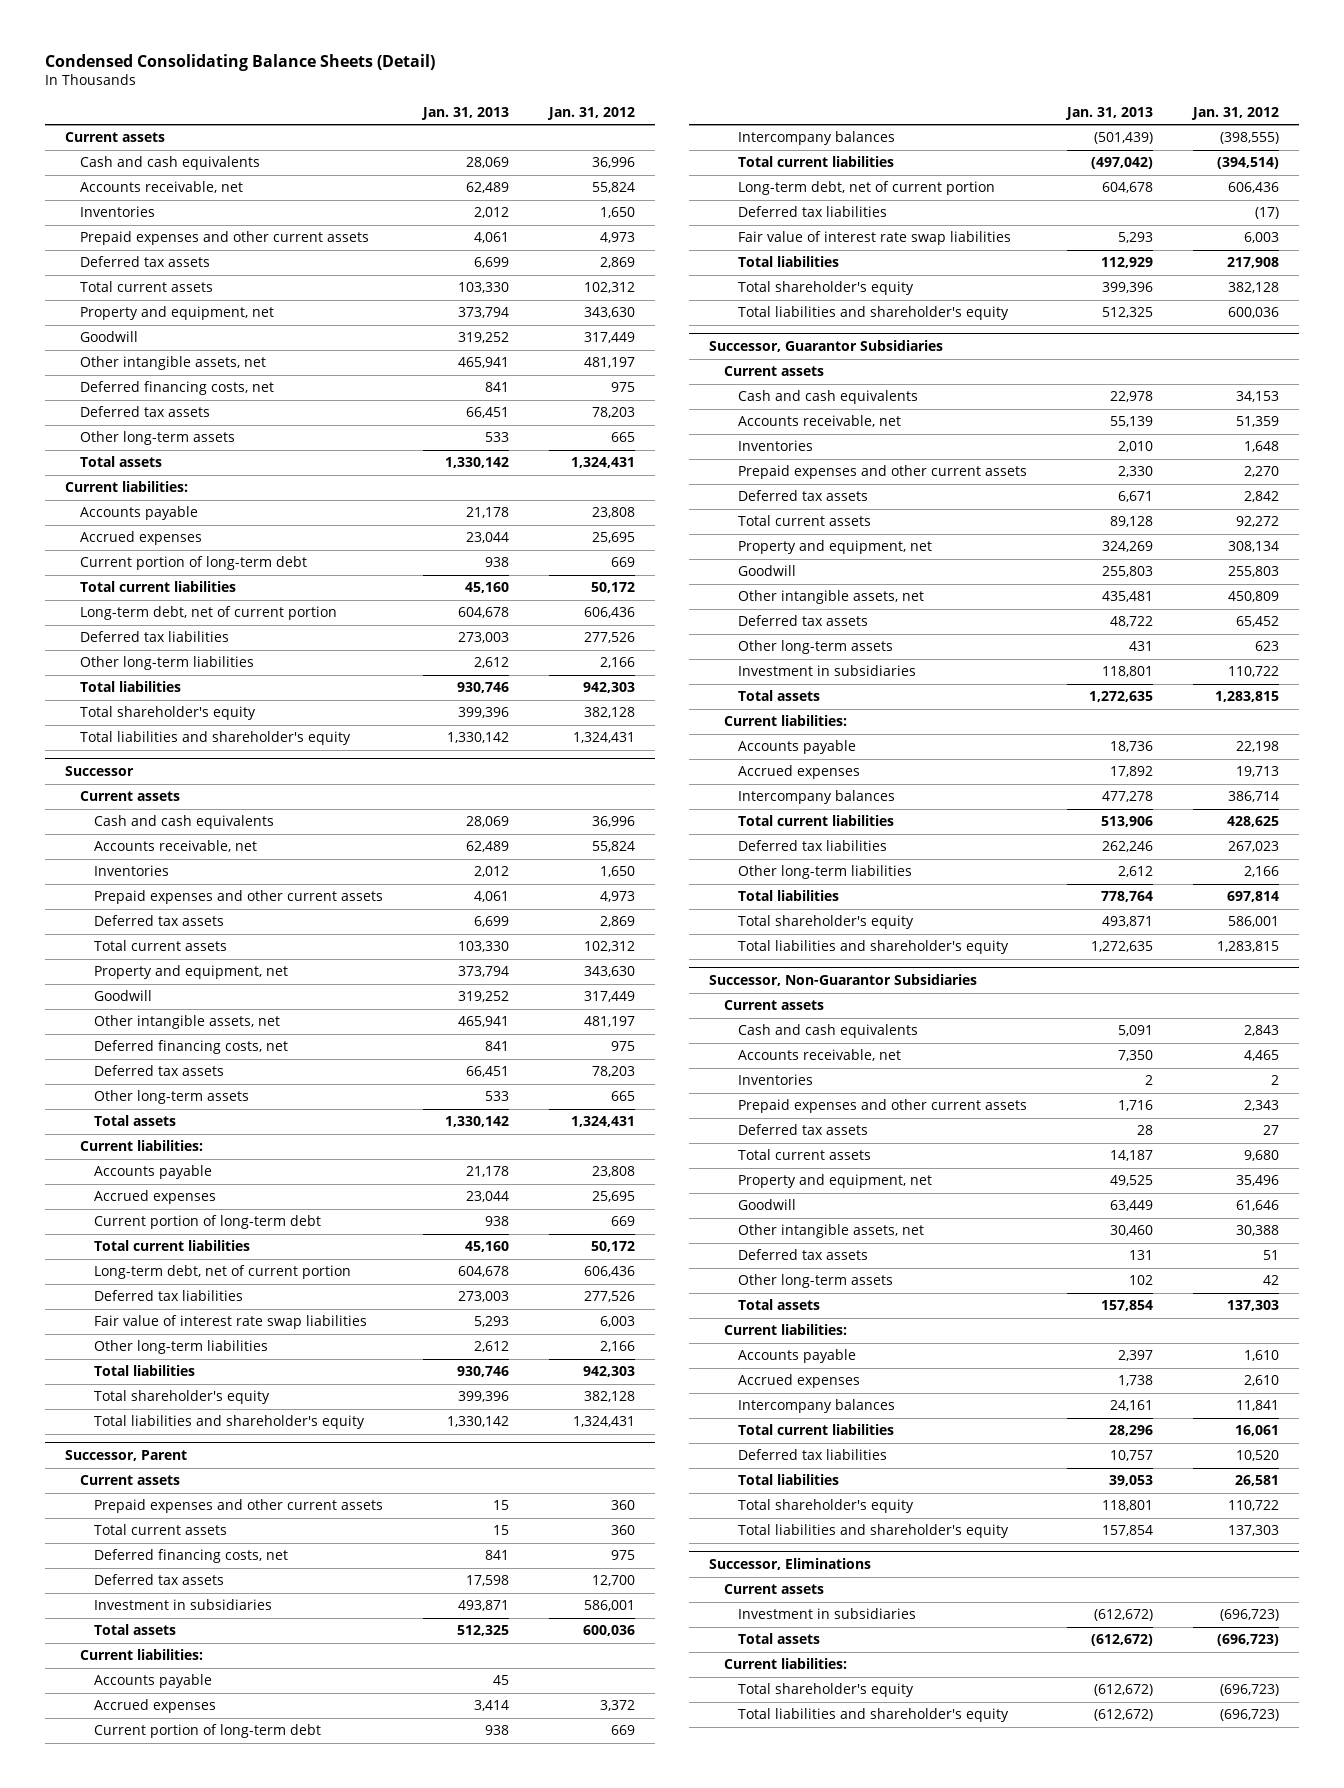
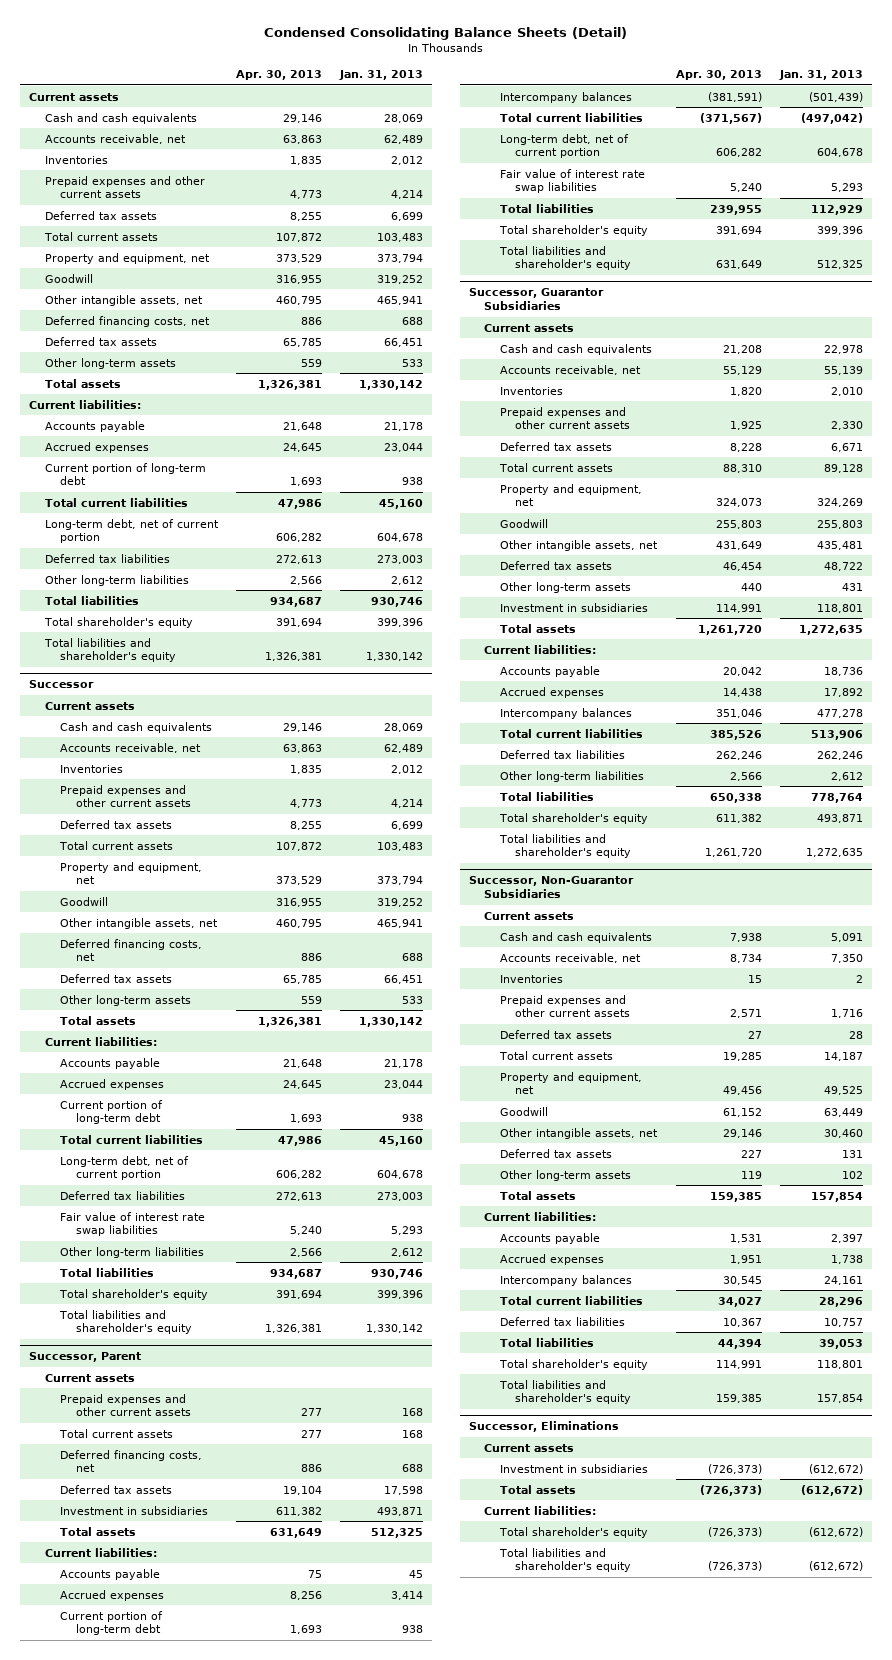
- | Jan. 31, 2013 | Jan. 31, 2012
+ | Apr. 30, 2013 | Jan. 31, 2013
- Prepaid expenses and other current assets | 4,061 | 4,973
+ Prepaid expenses and other current assets | 4,773 | 4,214
- Total current assets | 103,330 | 102,312
+ Total current assets | 107,872 | 103,483
- Deferred financing costs, net | 841 | 975
+ Deferred financing costs, net | 886 | 688
@ Successor
- Prepaid expenses and other current assets | 4,061 | 4,973
+ Prepaid expenses and other current assets | 4,773 | 4,214
- Total current assets | 103,330 | 102,312
+ Total current assets | 107,872 | 103,483
- Deferred financing costs, net | 841 | 975
+ Deferred financing costs, net | 886 | 688
@ Successor, Parent
- Prepaid expenses and other current assets | 15 | 360
- Total current assets | 15 | 360
- Deferred financing costs, net | 841 | 975
+ Prepaid expenses and other current assets | 277 | 168
+ Total current assets | 277 | 168
+ Deferred financing costs, net | 886 | 688
- Deferred tax liabilities | | (17)

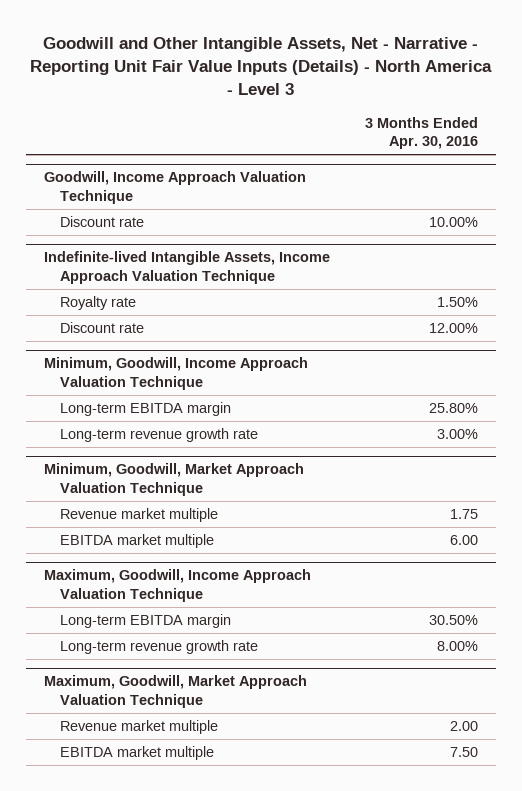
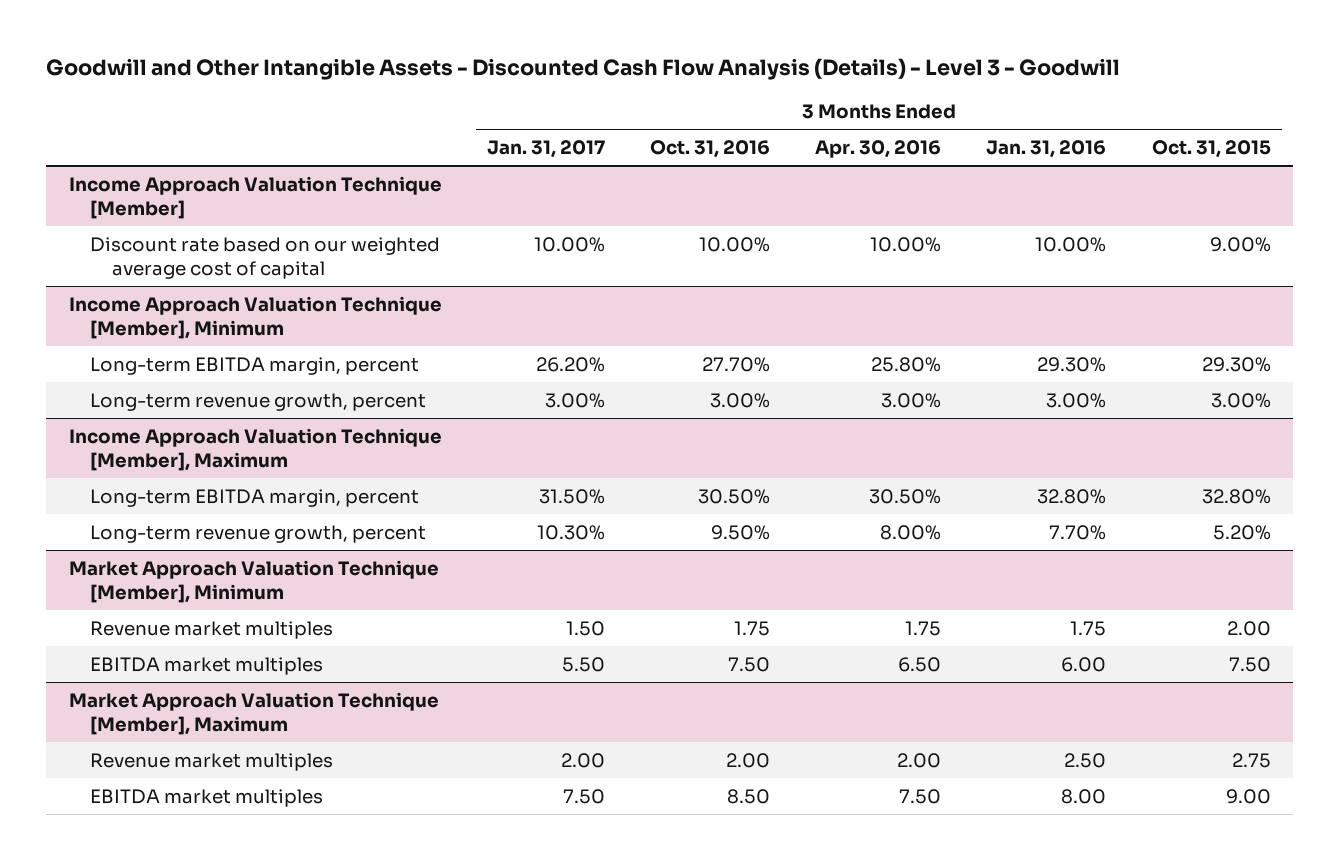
- Goodwill and Other Intangible Assets, Net - Narrative - Reporting Unit Fair Value Inputs (Details) - North America - Level 3
+ Goodwill and Other Intangible Assets - Discounted Cash Flow Analysis (Details) - Level 3 - Goodwill
- | 3 Months Ended Apr. 30, 2016
+ | 3 Months Ended Jan. 31, 2017 | 3 Months Ended Oct. 31, 2016 | 3 Months Ended Apr. 30, 2016 | 3 Months Ended Jan. 31, 2016 | 3 Months Ended Oct. 31, 2015
- Goodwill, Income Approach Valuation Technique
- Discount rate | 10.00%
- Indefinite-lived Intangible Assets, Income Approach Valuation Technique
- Royalty rate | 1.50%
- Discount rate | 12.00%
- Minimum, Goodwill, Income Approach Valuation Technique
- Long-term EBITDA margin | 25.80%
- Long-term revenue growth rate | 3.00%
- Minimum, Goodwill, Market Approach Valuation Technique
- Revenue market multiple | 1.75
- EBITDA market multiple | 6.00
- Maximum, Goodwill, Income Approach Valuation Technique
- Long-term EBITDA margin | 30.50%
- Long-term revenue growth rate | 8.00%
- Maximum, Goodwill, Market Approach Valuation Technique
- Revenue market multiple | 2.00
- EBITDA market multiple | 7.50
+ Income Approach Valuation Technique [Member]
+ Discount rate based on our weighted average cost of capital | 10.00% | 10.00% | 10.00% | 10.00% | 9.00%
+ Income Approach Valuation Technique [Member], Minimum
+ Long-term EBITDA margin, percent | 26.20% | 27.70% | 25.80% | 29.30% | 29.30%
+ Long-term revenue growth, percent | 3.00% | 3.00% | 3.00% | 3.00% | 3.00%
+ Income Approach Valuation Technique [Member], Maximum
+ Long-term EBITDA margin, percent | 31.50% | 30.50% | 30.50% | 32.80% | 32.80%
+ Long-term revenue growth, percent | 10.30% | 9.50% | 8.00% | 7.70% | 5.20%
+ Market Approach Valuation Technique [Member], Minimum
+ Revenue market multiples | 1.50 | 1.75 | 1.75 | 1.75 | 2.00
+ EBITDA market multiples | 5.50 | 7.50 | 6.50 | 6.00 | 7.50
+ Market Approach Valuation Technique [Member], Maximum
+ Revenue market multiples | 2.00 | 2.00 | 2.00 | 2.50 | 2.75
+ EBITDA market multiples | 7.50 | 8.50 | 7.50 | 8.00 | 9.00

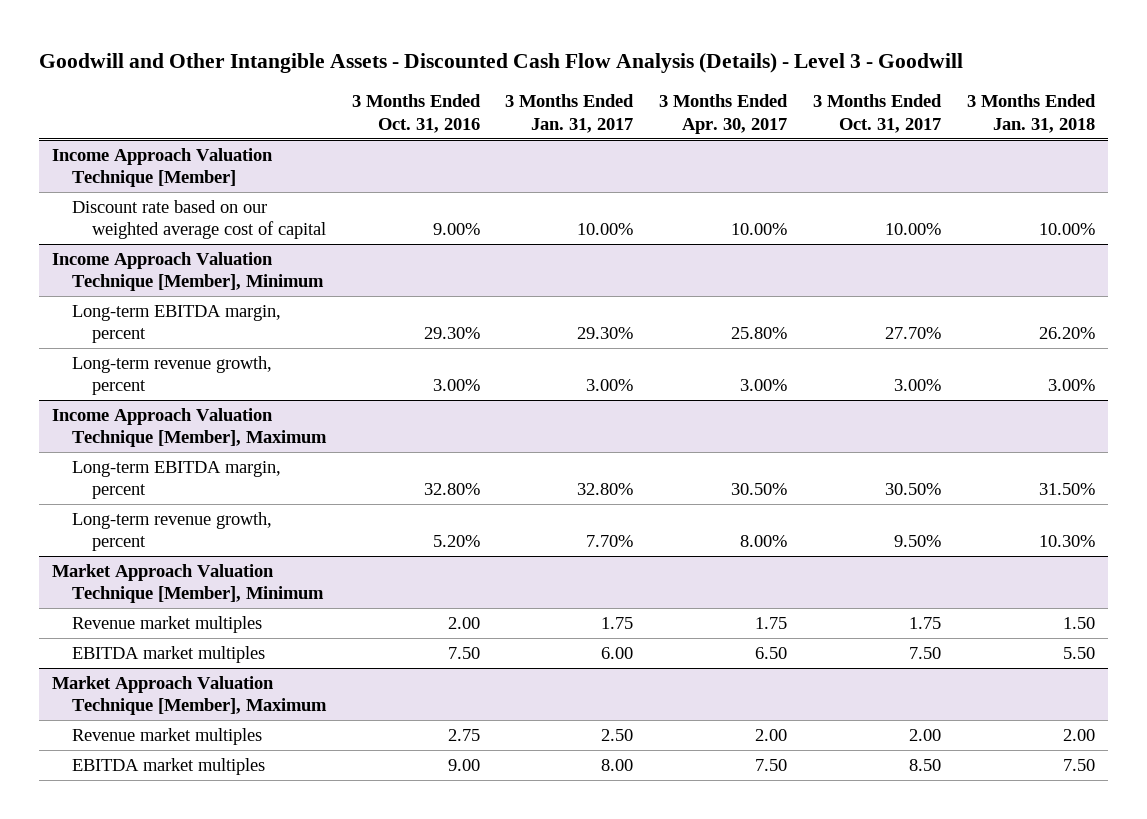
- | 3 Months Ended Jan. 31, 2017 | 3 Months Ended Oct. 31, 2016 | 3 Months Ended Apr. 30, 2016 | 3 Months Ended Jan. 31, 2016 | 3 Months Ended Oct. 31, 2015
+ | 3 Months Ended Oct. 31, 2016 | 3 Months Ended Jan. 31, 2017 | 3 Months Ended Apr. 30, 2017 | 3 Months Ended Oct. 31, 2017 | 3 Months Ended Jan. 31, 2018
@ Income Approach Valuation Technique [Member]
- Discount rate based on our weighted average cost of capital | 10.00% | 10.00% | 10.00% | 10.00% | 9.00%
+ Discount rate based on our weighted average cost of capital | 9.00% | 10.00% | 10.00% | 10.00% | 10.00%
@ Income Approach Valuation Technique [Member], Minimum
- Long-term EBITDA margin, percent | 26.20% | 27.70% | 25.80% | 29.30% | 29.30%
+ Long-term EBITDA margin, percent | 29.30% | 29.30% | 25.80% | 27.70% | 26.20%
@ Income Approach Valuation Technique [Member], Maximum
- Long-term EBITDA margin, percent | 31.50% | 30.50% | 30.50% | 32.80% | 32.80%
- Long-term revenue growth, percent | 10.30% | 9.50% | 8.00% | 7.70% | 5.20%
+ Long-term EBITDA margin, percent | 32.80% | 32.80% | 30.50% | 30.50% | 31.50%
+ Long-term revenue growth, percent | 5.20% | 7.70% | 8.00% | 9.50% | 10.30%
@ Market Approach Valuation Technique [Member], Minimum
- Revenue market multiples | 1.50 | 1.75 | 1.75 | 1.75 | 2.00
- EBITDA market multiples | 5.50 | 7.50 | 6.50 | 6.00 | 7.50
+ Revenue market multiples | 2.00 | 1.75 | 1.75 | 1.75 | 1.50
+ EBITDA market multiples | 7.50 | 6.00 | 6.50 | 7.50 | 5.50
@ Market Approach Valuation Technique [Member], Maximum
- Revenue market multiples | 2.00 | 2.00 | 2.00 | 2.50 | 2.75
- EBITDA market multiples | 7.50 | 8.50 | 7.50 | 8.00 | 9.00
+ Revenue market multiples | 2.75 | 2.50 | 2.00 | 2.00 | 2.00
+ EBITDA market multiples | 9.00 | 8.00 | 7.50 | 8.50 | 7.50

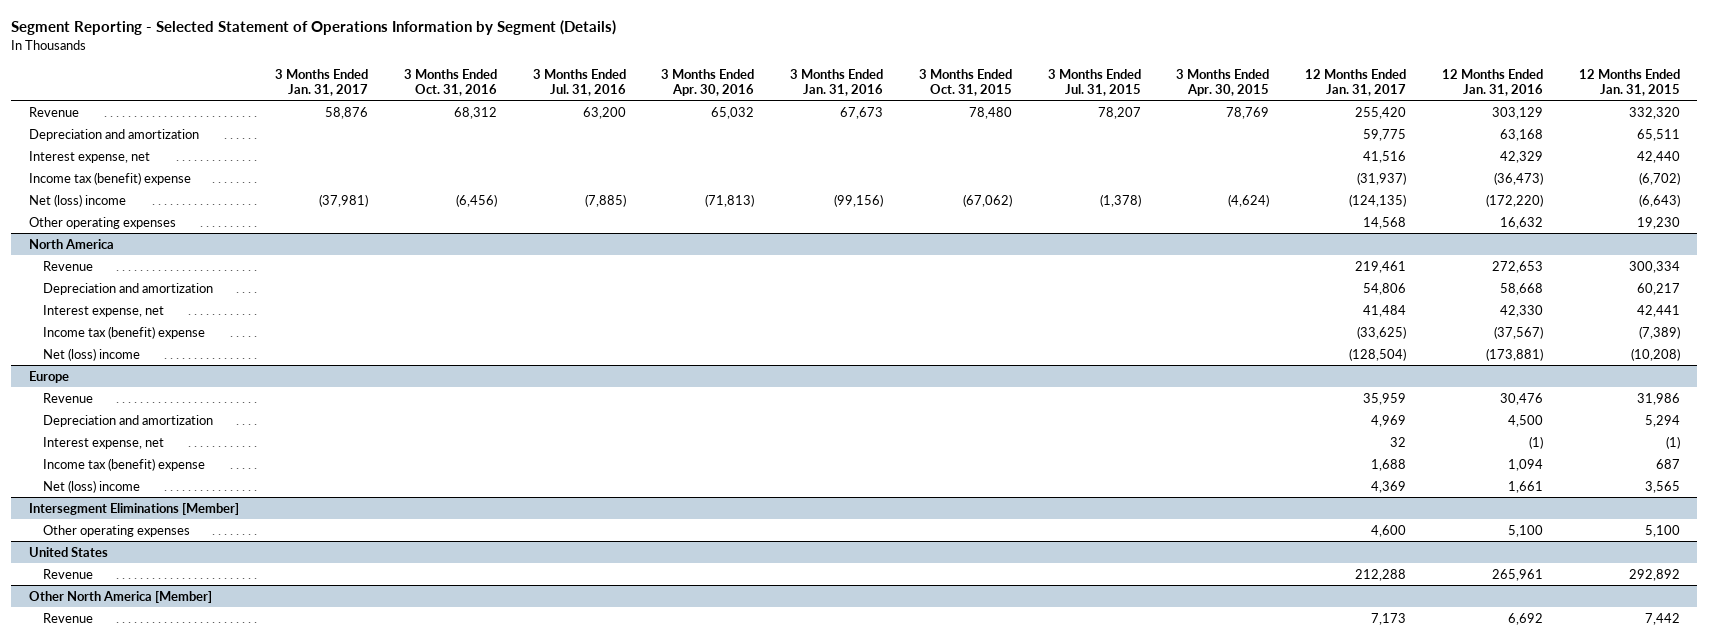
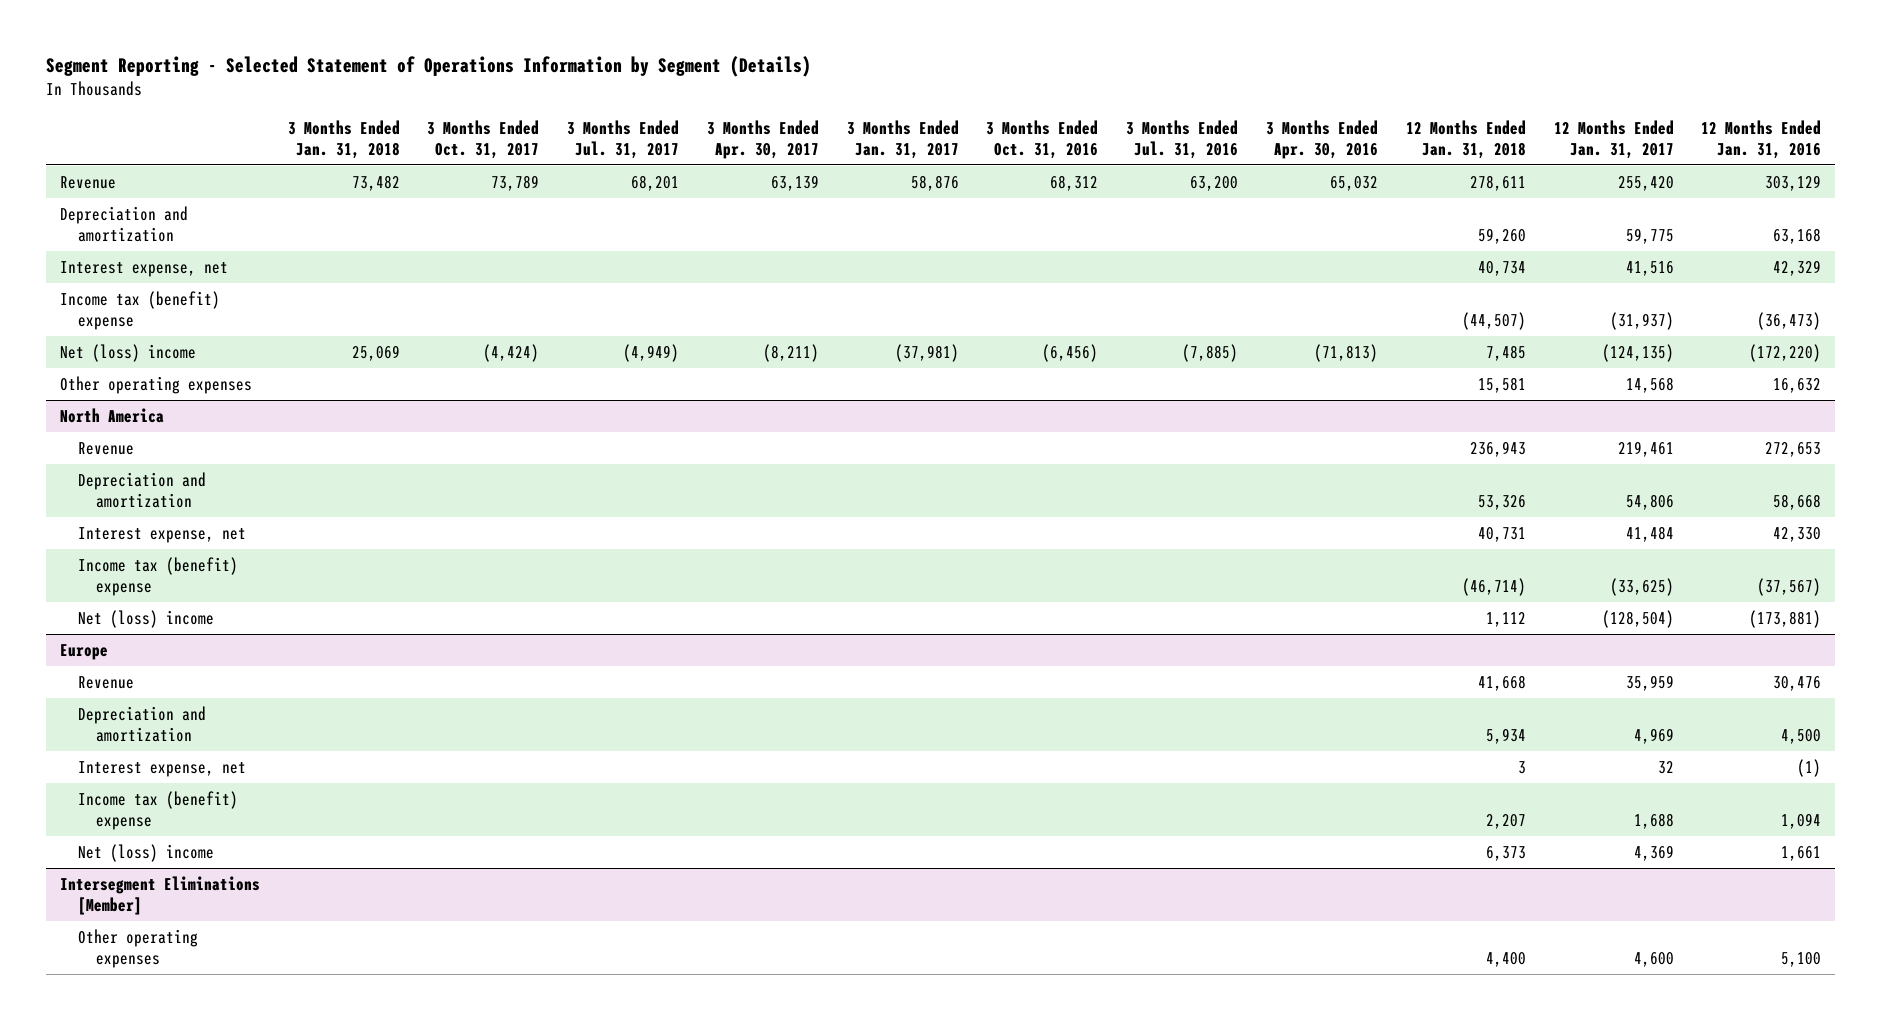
- | 3 Months Ended Jan. 31, 2017 | 3 Months Ended Oct. 31, 2016 | 3 Months Ended Jul. 31, 2016 | 3 Months Ended Apr. 30, 2016 | 3 Months Ended Jan. 31, 2016 | 3 Months Ended Oct. 31, 2015 | 3 Months Ended Jul. 31, 2015 | 3 Months Ended Apr. 30, 2015 | 12 Months Ended Jan. 31, 2017 | 12 Months Ended Jan. 31, 2016 | 12 Months Ended Jan. 31, 2015
+ | 3 Months Ended Jan. 31, 2018 | 3 Months Ended Oct. 31, 2017 | 3 Months Ended Jul. 31, 2017 | 3 Months Ended Apr. 30, 2017 | 3 Months Ended Jan. 31, 2017 | 3 Months Ended Oct. 31, 2016 | 3 Months Ended Jul. 31, 2016 | 3 Months Ended Apr. 30, 2016 | 12 Months Ended Jan. 31, 2018 | 12 Months Ended Jan. 31, 2017 | 12 Months Ended Jan. 31, 2016
- United States
- Revenue | | | | | | | | | 212,288 | 265,961 | 292,892
- Other North America [Member]
- Revenue | | | | | | | | | 7,173 | 6,692 | 7,442

